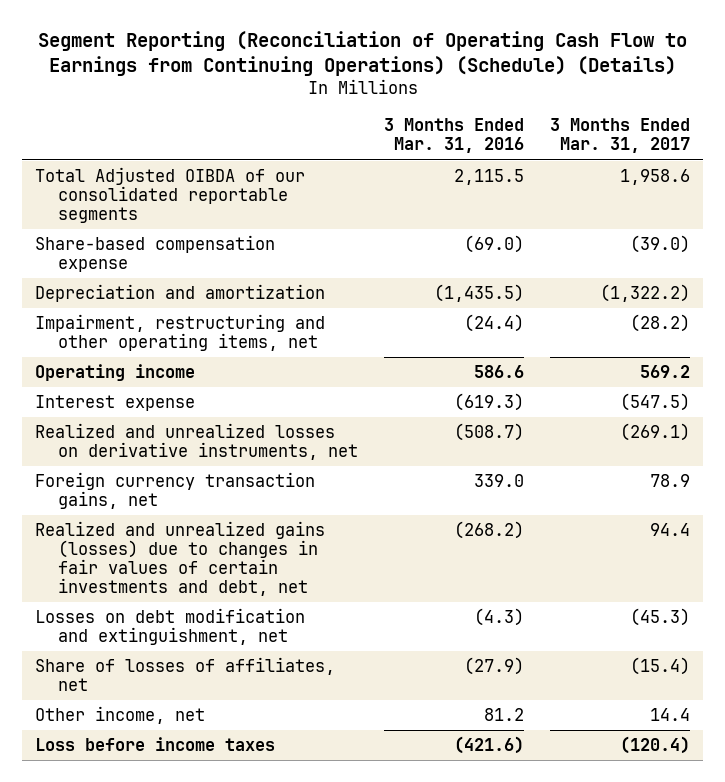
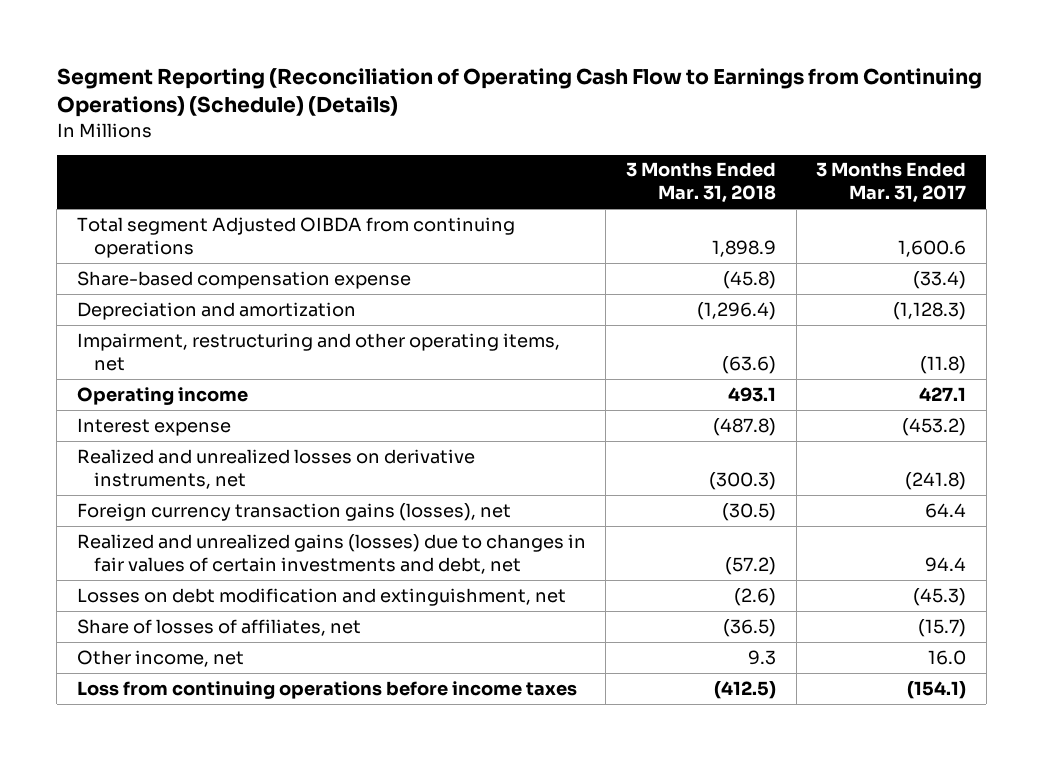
- | 3 Months Ended Mar. 31, 2016 | 3 Months Ended Mar. 31, 2017
+ | 3 Months Ended Mar. 31, 2018 | 3 Months Ended Mar. 31, 2017
- Total Adjusted OIBDA of our consolidated reportable segments | 2,115.5 | 1,958.6
- Share-based compensation expense | (69.0) | (39.0)
- Depreciation and amortization | (1,435.5) | (1,322.2)
- Impairment, restructuring and other operating items, net | (24.4) | (28.2)
- Operating income | 586.6 | 569.2
- Interest expense | (619.3) | (547.5)
- Realized and unrealized losses on derivative instruments, net | (508.7) | (269.1)
- Foreign currency transaction gains, net | 339.0 | 78.9
+ Total segment Adjusted OIBDA from continuing operations | 1,898.9 | 1,600.6
+ Share-based compensation expense | (45.8) | (33.4)
+ Depreciation and amortization | (1,296.4) | (1,128.3)
+ Impairment, restructuring and other operating items, net | (63.6) | (11.8)
+ Operating income | 493.1 | 427.1
+ Interest expense | (487.8) | (453.2)
+ Realized and unrealized losses on derivative instruments, net | (300.3) | (241.8)
+ Foreign currency transaction gains (losses), net | (30.5) | 64.4
- Share of losses of affiliates, net | (27.9) | (15.4)
- Other income, net | 81.2 | 14.4
- Loss before income taxes | (421.6) | (120.4)
+ Share of losses of affiliates, net | (36.5) | (15.7)
+ Other income, net | 9.3 | 16.0
+ Loss from continuing operations before income taxes | (412.5) | (154.1)

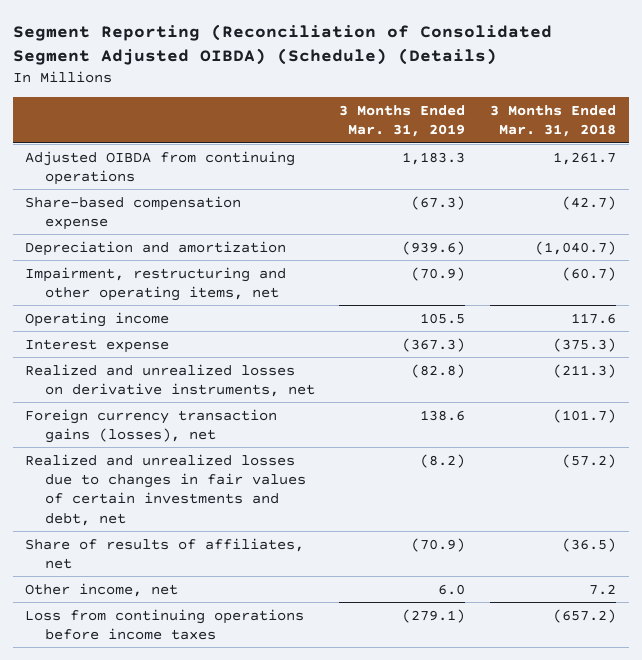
- Segment Reporting (Reconciliation of Operating Cash Flow to Earnings from Continuing Operations) (Schedule) (Details)
+ Segment Reporting (Reconciliation of Consolidated Segment Adjusted OIBDA) (Schedule) (Details)
- | 3 Months Ended Mar. 31, 2018 | 3 Months Ended Mar. 31, 2017
+ | 3 Months Ended Mar. 31, 2019 | 3 Months Ended Mar. 31, 2018
- Total segment Adjusted OIBDA from continuing operations | 1,898.9 | 1,600.6
- Share-based compensation expense | (45.8) | (33.4)
- Depreciation and amortization | (1,296.4) | (1,128.3)
- Impairment, restructuring and other operating items, net | (63.6) | (11.8)
- Operating income | 493.1 | 427.1
- Interest expense | (487.8) | (453.2)
- Realized and unrealized losses on derivative instruments, net | (300.3) | (241.8)
- Foreign currency transaction gains (losses), net | (30.5) | 64.4
- Realized and unrealized gains (losses) due to changes in fair values of certain investments and debt, net | (57.2) | 94.4
- Losses on debt modification and extinguishment, net | (2.6) | (45.3)
- Share of losses of affiliates, net | (36.5) | (15.7)
- Other income, net | 9.3 | 16.0
- Loss from continuing operations before income taxes | (412.5) | (154.1)
+ Adjusted OIBDA from continuing operations | 1,183.3 | 1,261.7
+ Share-based compensation expense | (67.3) | (42.7)
+ Depreciation and amortization | (939.6) | (1,040.7)
+ Impairment, restructuring and other operating items, net | (70.9) | (60.7)
+ Operating income | 105.5 | 117.6
+ Interest expense | (367.3) | (375.3)
+ Realized and unrealized losses on derivative instruments, net | (82.8) | (211.3)
+ Foreign currency transaction gains (losses), net | 138.6 | (101.7)
+ Realized and unrealized losses due to changes in fair values of certain investments and debt, net | (8.2) | (57.2)
+ Share of results of affiliates, net | (70.9) | (36.5)
+ Other income, net | 6.0 | 7.2
+ Loss from continuing operations before income taxes | (279.1) | (657.2)

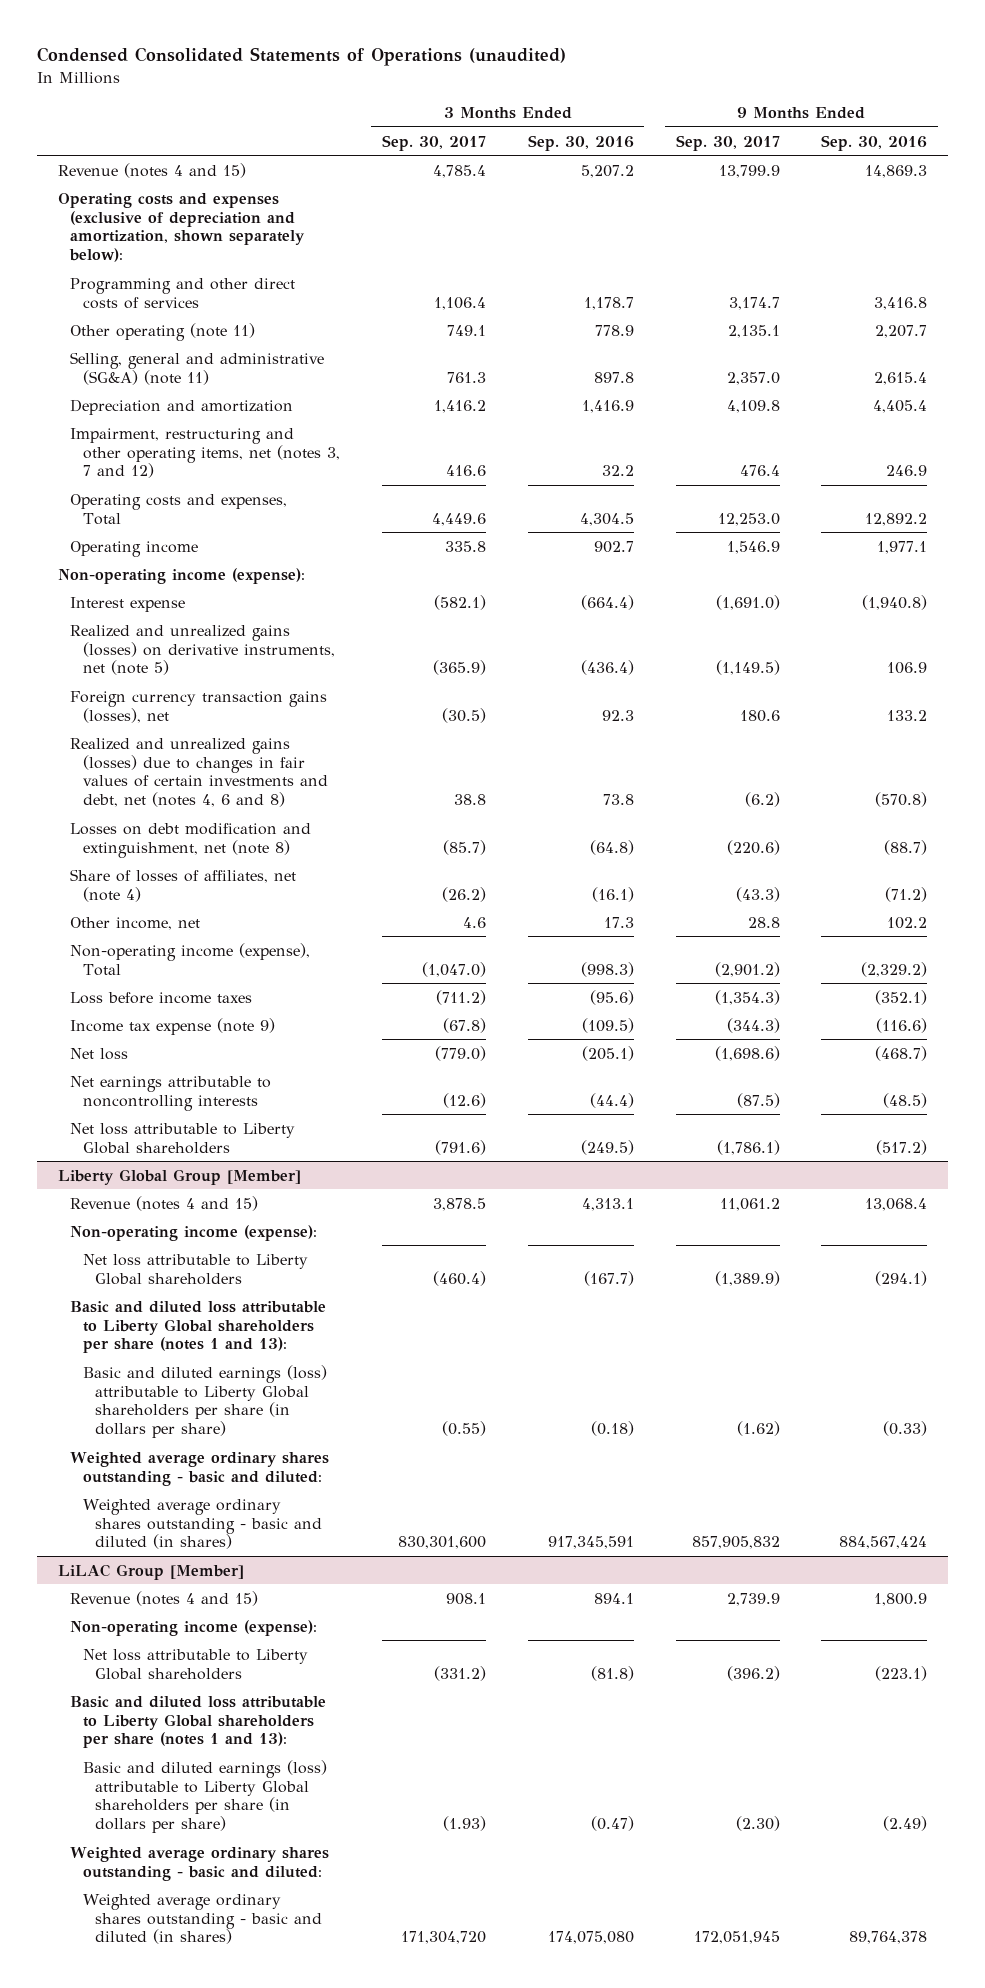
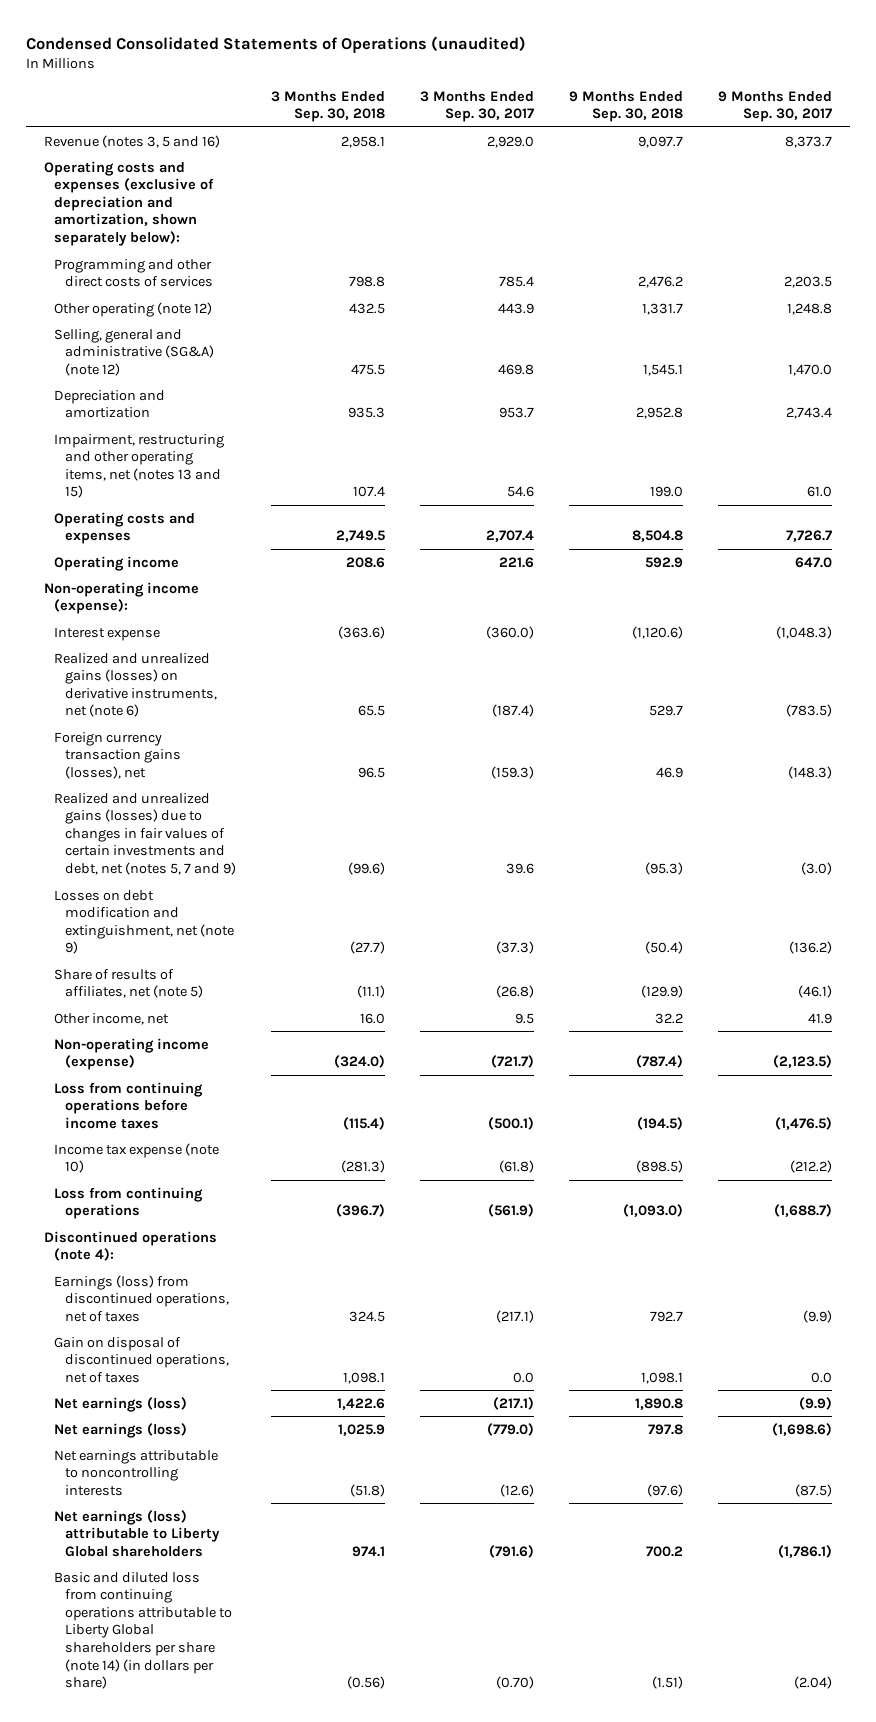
- | 3 Months Ended Sep. 30, 2017 | 3 Months Ended Sep. 30, 2016 | 9 Months Ended Sep. 30, 2017 | 9 Months Ended Sep. 30, 2016
+ | 3 Months Ended Sep. 30, 2018 | 3 Months Ended Sep. 30, 2017 | 9 Months Ended Sep. 30, 2018 | 9 Months Ended Sep. 30, 2017
- Revenue (notes 4 and 15) | 4,785.4 | 5,207.2 | 13,799.9 | 14,869.3
+ Revenue (notes 3, 5 and 16) | 2,958.1 | 2,929.0 | 9,097.7 | 8,373.7
- Programming and other direct costs of services | 1,106.4 | 1,178.7 | 3,174.7 | 3,416.8
- Other operating (note 11) | 749.1 | 778.9 | 2,135.1 | 2,207.7
- Selling, general and administrative (SG&A) (note 11) | 761.3 | 897.8 | 2,357.0 | 2,615.4
- Depreciation and amortization | 1,416.2 | 1,416.9 | 4,109.8 | 4,405.4
- Impairment, restructuring and other operating items, net (notes 3, 7 and 12) | 416.6 | 32.2 | 476.4 | 246.9
- Operating costs and expenses, Total | 4,449.6 | 4,304.5 | 12,253.0 | 12,892.2
- Operating income | 335.8 | 902.7 | 1,546.9 | 1,977.1
+ Programming and other direct costs of services | 798.8 | 785.4 | 2,476.2 | 2,203.5
+ Other operating (note 12) | 432.5 | 443.9 | 1,331.7 | 1,248.8
+ Selling, general and administrative (SG&A) (note 12) | 475.5 | 469.8 | 1,545.1 | 1,470.0
+ Depreciation and amortization | 935.3 | 953.7 | 2,952.8 | 2,743.4
+ Impairment, restructuring and other operating items, net (notes 13 and 15) | 107.4 | 54.6 | 199.0 | 61.0
+ Operating costs and expenses | 2,749.5 | 2,707.4 | 8,504.8 | 7,726.7
+ Operating income | 208.6 | 221.6 | 592.9 | 647.0
- Interest expense | (582.1) | (664.4) | (1,691.0) | (1,940.8)
- Realized and unrealized gains (losses) on derivative instruments, net (note 5) | (365.9) | (436.4) | (1,149.5) | 106.9
- Foreign currency transaction gains (losses), net | (30.5) | 92.3 | 180.6 | 133.2
- Realized and unrealized gains (losses) due to changes in fair values of certain investments and debt, net (notes 4, 6 and 8) | 38.8 | 73.8 | (6.2) | (570.8)
- Losses on debt modification and extinguishment, net (note 8) | (85.7) | (64.8) | (220.6) | (88.7)
- Share of losses of affiliates, net (note 4) | (26.2) | (16.1) | (43.3) | (71.2)
- Other income, net | 4.6 | 17.3 | 28.8 | 102.2
- Non-operating income (expense), Total | (1,047.0) | (998.3) | (2,901.2) | (2,329.2)
- Loss before income taxes | (711.2) | (95.6) | (1,354.3) | (352.1)
- Income tax expense (note 9) | (67.8) | (109.5) | (344.3) | (116.6)
- Net loss | (779.0) | (205.1) | (1,698.6) | (468.7)
+ Interest expense | (363.6) | (360.0) | (1,120.6) | (1,048.3)
+ Realized and unrealized gains (losses) on derivative instruments, net (note 6) | 65.5 | (187.4) | 529.7 | (783.5)
+ Foreign currency transaction gains (losses), net | 96.5 | (159.3) | 46.9 | (148.3)
+ Realized and unrealized gains (losses) due to changes in fair values of certain investments and debt, net (notes 5, 7 and 9) | (99.6) | 39.6 | (95.3) | (3.0)
+ Losses on debt modification and extinguishment, net (note 9) | (27.7) | (37.3) | (50.4) | (136.2)
+ Share of results of affiliates, net (note 5) | (11.1) | (26.8) | (129.9) | (46.1)
+ Other income, net | 16.0 | 9.5 | 32.2 | 41.9
+ Non-operating income (expense) | (324.0) | (721.7) | (787.4) | (2,123.5)
+ Loss from continuing operations before income taxes | (115.4) | (500.1) | (194.5) | (1,476.5)
+ Income tax expense (note 10) | (281.3) | (61.8) | (898.5) | (212.2)
+ Loss from continuing operations | (396.7) | (561.9) | (1,093.0) | (1,688.7)
+ Discontinued operations (note 4):
+ Earnings (loss) from discontinued operations, net of taxes | 324.5 | (217.1) | 792.7 | (9.9)
+ Gain on disposal of discontinued operations, net of taxes | 1,098.1 | 0.0 | 1,098.1 | 0.0
+ Net earnings (loss) | 1,422.6 | (217.1) | 1,890.8 | (9.9)
+ Net earnings (loss) | 1,025.9 | (779.0) | 797.8 | (1,698.6)
- Net loss attributable to Liberty Global shareholders | (791.6) | (249.5) | (1,786.1) | (517.2)
- Liberty Global Group [Member]
- Revenue (notes 4 and 15) | 3,878.5 | 4,313.1 | 11,061.2 | 13,068.4
- Non-operating income (expense):
- Net loss attributable to Liberty Global shareholders | (460.4) | (167.7) | (1,389.9) | (294.1)
- Basic and diluted loss attributable to Liberty Global shareholders per share (notes 1 and 13):
- Basic and diluted earnings (loss) attributable to Liberty Global shareholders per share (in dollars per share) | (0.55) | (0.18) | (1.62) | (0.33)
- Weighted average ordinary shares outstanding - basic and diluted:
- Weighted average ordinary shares outstanding - basic and diluted (in shares) | 830,301,600 | 917,345,591 | 857,905,832 | 884,567,424
- LiLAC Group [Member]
- Revenue (notes 4 and 15) | 908.1 | 894.1 | 2,739.9 | 1,800.9
- Non-operating income (expense):
- Net loss attributable to Liberty Global shareholders | (331.2) | (81.8) | (396.2) | (223.1)
- Basic and diluted loss attributable to Liberty Global shareholders per share (notes 1 and 13):
- Basic and diluted earnings (loss) attributable to Liberty Global shareholders per share (in dollars per share) | (1.93) | (0.47) | (2.30) | (2.49)
- Weighted average ordinary shares outstanding - basic and diluted:
- Weighted average ordinary shares outstanding - basic and diluted (in shares) | 171,304,720 | 174,075,080 | 172,051,945 | 89,764,378
+ Net earnings (loss) attributable to Liberty Global shareholders | 974.1 | (791.6) | 700.2 | (1,786.1)
+ Basic and diluted loss from continuing operations attributable to Liberty Global shareholders per share (note 14) (in dollars per share) | (0.56) | (0.70) | (1.51) | (2.04)

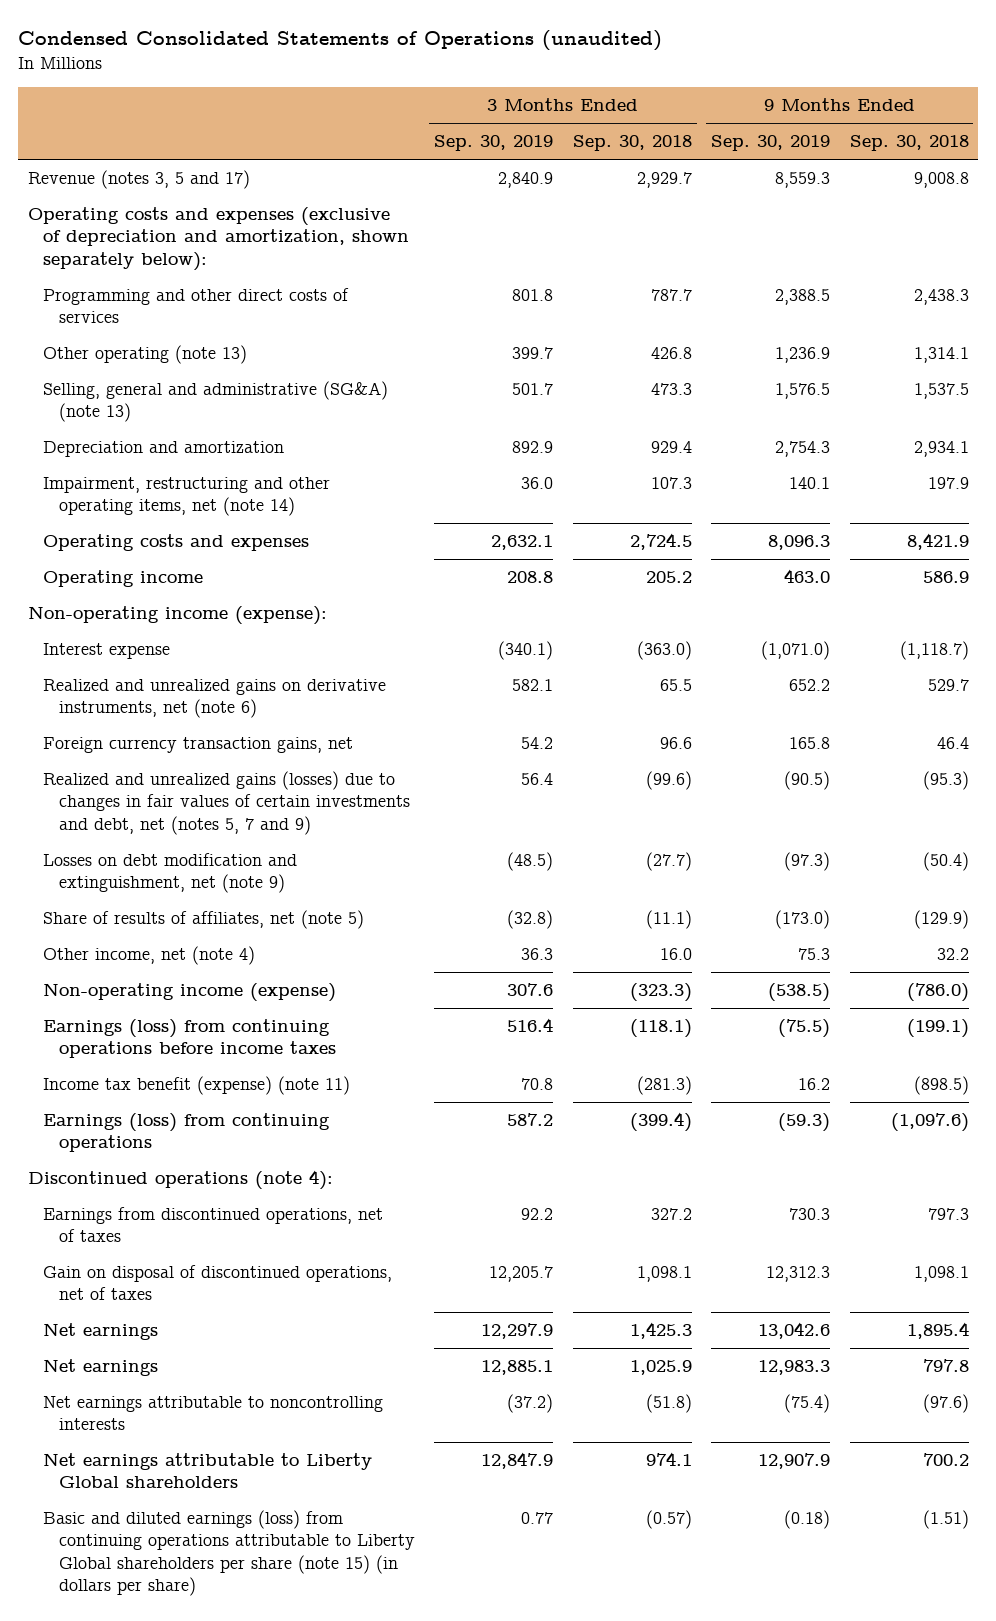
- | 3 Months Ended Sep. 30, 2018 | 3 Months Ended Sep. 30, 2017 | 9 Months Ended Sep. 30, 2018 | 9 Months Ended Sep. 30, 2017
+ | 3 Months Ended Sep. 30, 2019 | 3 Months Ended Sep. 30, 2018 | 9 Months Ended Sep. 30, 2019 | 9 Months Ended Sep. 30, 2018
- Revenue (notes 3, 5 and 16) | 2,958.1 | 2,929.0 | 9,097.7 | 8,373.7
+ Revenue (notes 3, 5 and 17) | 2,840.9 | 2,929.7 | 8,559.3 | 9,008.8
- Programming and other direct costs of services | 798.8 | 785.4 | 2,476.2 | 2,203.5
- Other operating (note 12) | 432.5 | 443.9 | 1,331.7 | 1,248.8
- Selling, general and administrative (SG&A) (note 12) | 475.5 | 469.8 | 1,545.1 | 1,470.0
- Depreciation and amortization | 935.3 | 953.7 | 2,952.8 | 2,743.4
- Impairment, restructuring and other operating items, net (notes 13 and 15) | 107.4 | 54.6 | 199.0 | 61.0
- Operating costs and expenses | 2,749.5 | 2,707.4 | 8,504.8 | 7,726.7
- Operating income | 208.6 | 221.6 | 592.9 | 647.0
+ Programming and other direct costs of services | 801.8 | 787.7 | 2,388.5 | 2,438.3
+ Other operating (note 13) | 399.7 | 426.8 | 1,236.9 | 1,314.1
+ Selling, general and administrative (SG&A) (note 13) | 501.7 | 473.3 | 1,576.5 | 1,537.5
+ Depreciation and amortization | 892.9 | 929.4 | 2,754.3 | 2,934.1
+ Impairment, restructuring and other operating items, net (note 14) | 36.0 | 107.3 | 140.1 | 197.9
+ Operating costs and expenses | 2,632.1 | 2,724.5 | 8,096.3 | 8,421.9
+ Operating income | 208.8 | 205.2 | 463.0 | 586.9
- Interest expense | (363.6) | (360.0) | (1,120.6) | (1,048.3)
- Realized and unrealized gains (losses) on derivative instruments, net (note 6) | 65.5 | (187.4) | 529.7 | (783.5)
- Foreign currency transaction gains (losses), net | 96.5 | (159.3) | 46.9 | (148.3)
+ Interest expense | (340.1) | (363.0) | (1,071.0) | (1,118.7)
+ Realized and unrealized gains on derivative instruments, net (note 6) | 582.1 | 65.5 | 652.2 | 529.7
+ Foreign currency transaction gains, net | 54.2 | 96.6 | 165.8 | 46.4
- Other income, net | 16.0 | 9.5 | 32.2 | 41.9
- Non-operating income (expense) | (324.0) | (721.7) | (787.4) | (2,123.5)
- Loss from continuing operations before income taxes | (115.4) | (500.1) | (194.5) | (1,476.5)
- Income tax expense (note 10) | (281.3) | (61.8) | (898.5) | (212.2)
- Loss from continuing operations | (396.7) | (561.9) | (1,093.0) | (1,688.7)
+ Other income, net (note 4) | 36.3 | 16.0 | 75.3 | 32.2
+ Non-operating income (expense) | 307.6 | (323.3) | (538.5) | (786.0)
+ Earnings (loss) from continuing operations before income taxes | 516.4 | (118.1) | (75.5) | (199.1)
+ Income tax benefit (expense) (note 11) | 70.8 | (281.3) | 16.2 | (898.5)
+ Earnings (loss) from continuing operations | 587.2 | (399.4) | (59.3) | (1,097.6)
- Earnings (loss) from discontinued operations, net of taxes | 324.5 | (217.1) | 792.7 | (9.9)
+ Earnings from discontinued operations, net of taxes | 92.2 | 327.2 | 730.3 | 797.3
- Net earnings (loss) | 1,422.6 | (217.1) | 1,890.8 | (9.9)
- Net earnings (loss) | 1,025.9 | (779.0) | 797.8 | (1,698.6)
+ Net earnings | 12,297.9 | 1,425.3 | 13,042.6 | 1,895.4
+ Net earnings | 12,885.1 | 1,025.9 | 12,983.3 | 797.8
- Net earnings (loss) attributable to Liberty Global shareholders | 974.1 | (791.6) | 700.2 | (1,786.1)
- Basic and diluted loss from continuing operations attributable to Liberty Global shareholders per share (note 14) (in dollars per share) | (0.56) | (0.70) | (1.51) | (2.04)
+ Net earnings attributable to Liberty Global shareholders | 12,847.9 | 974.1 | 12,907.9 | 700.2
+ Basic and diluted earnings (loss) from continuing operations attributable to Liberty Global shareholders per share (note 15) (in dollars per share) | 0.77 | (0.57) | (0.18) | (1.51)

